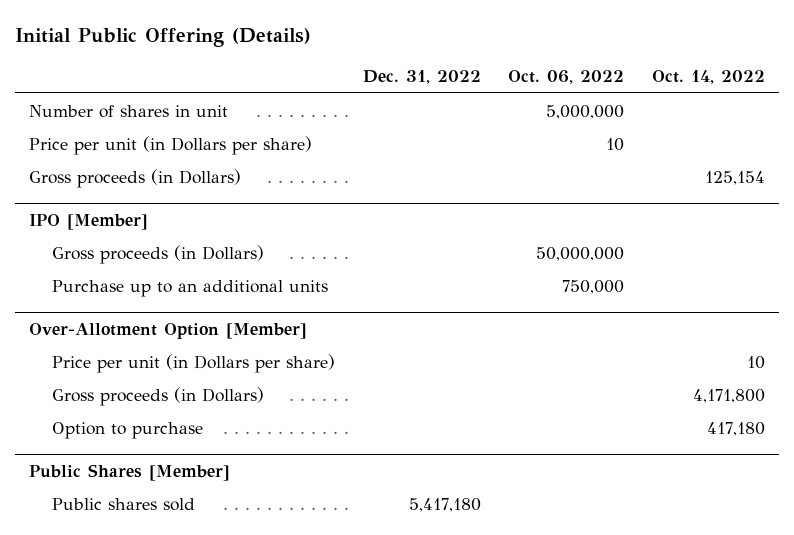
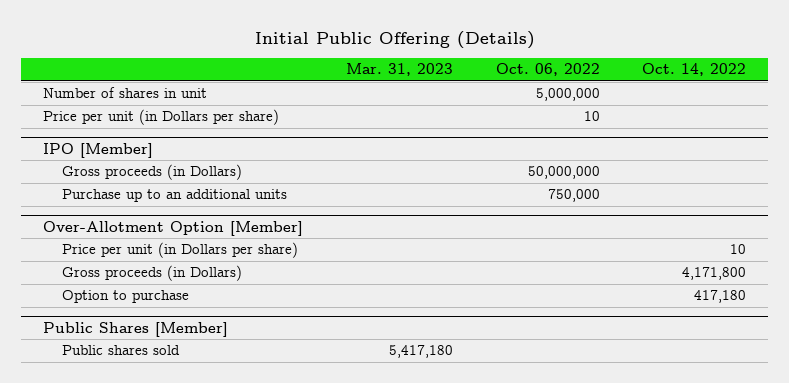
- | Dec. 31, 2022 | Oct. 06, 2022 | Oct. 14, 2022
+ | Mar. 31, 2023 | Oct. 06, 2022 | Oct. 14, 2022
- Gross proceeds (in Dollars) | | | 125,154

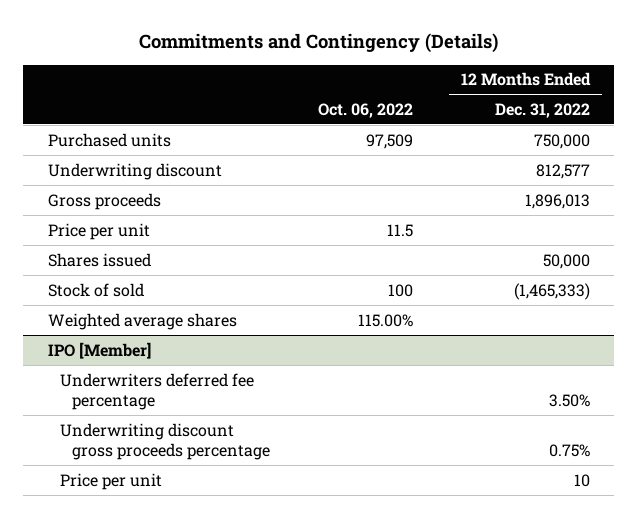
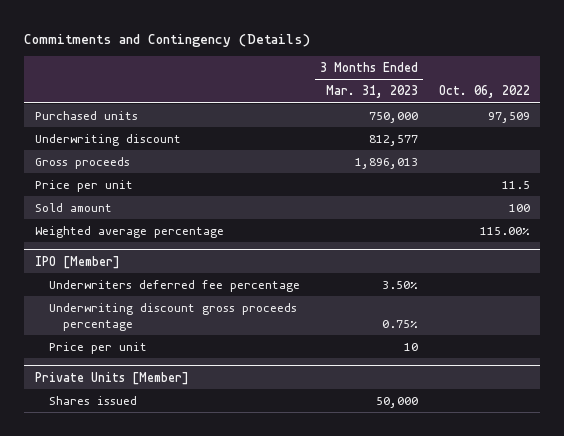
- | Oct. 06, 2022 | 12 Months Ended Dec. 31, 2022
+ | 3 Months Ended Mar. 31, 2023 | Oct. 06, 2022
- Shares issued | | 50,000
- Stock of sold | 100 | (1,465,333)
- Weighted average shares | 115.00% |
+ Sold amount | | 100
+ Weighted average percentage | | 115.00%
+ Private Units [Member]
+ Shares issued | 50,000 |

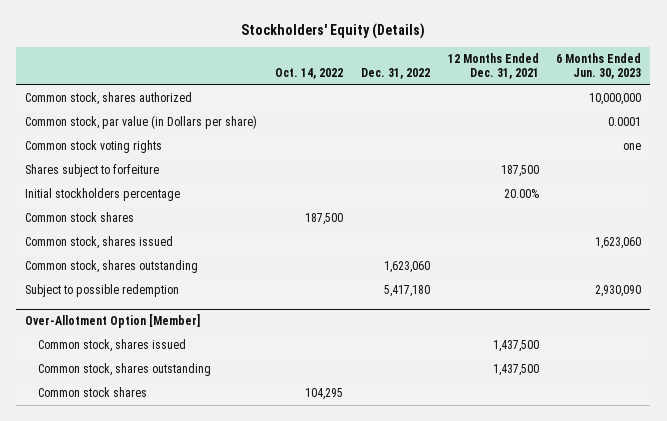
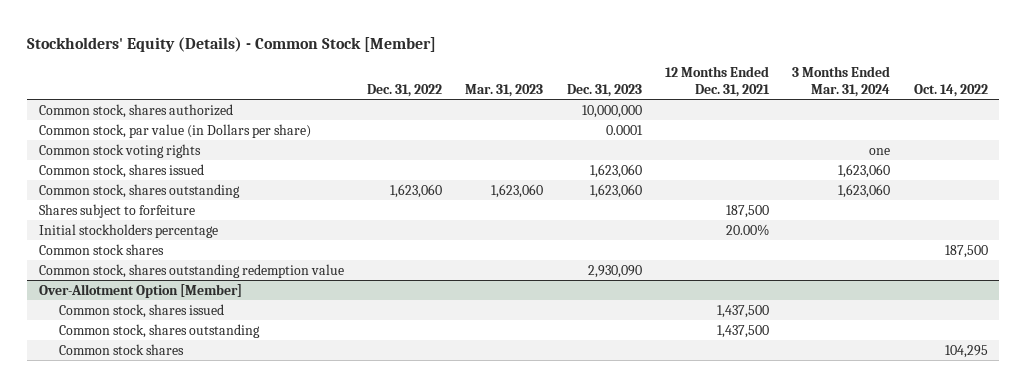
- Stockholders' Equity (Details)
+ Stockholders' Equity (Details) - Common Stock [Member]
- | Oct. 14, 2022 | Dec. 31, 2022 | 12 Months Ended Dec. 31, 2021 | 6 Months Ended Jun. 30, 2023
+ | Dec. 31, 2022 | Mar. 31, 2023 | Dec. 31, 2023 | 12 Months Ended Dec. 31, 2021 | 3 Months Ended Mar. 31, 2024 | Oct. 14, 2022
moved up: Common stock, shares issued | | | 1,623,060 | | 1,623,060 |
moved up: Common stock, shares outstanding | 1,623,060 | 1,623,060 | 1,623,060 | | 1,623,060 |
- Subject to possible redemption | | 5,417,180 | | 2,930,090
+ Common stock, shares outstanding redemption value | | | 2,930,090 | | |

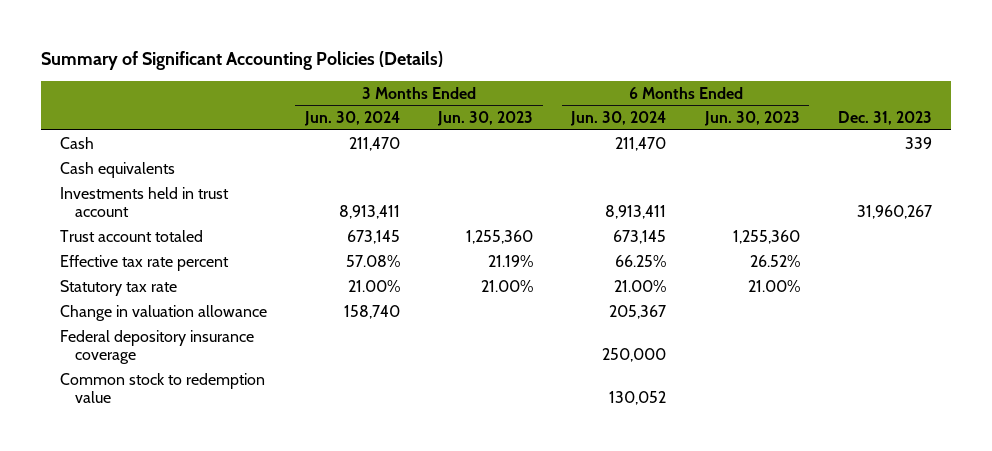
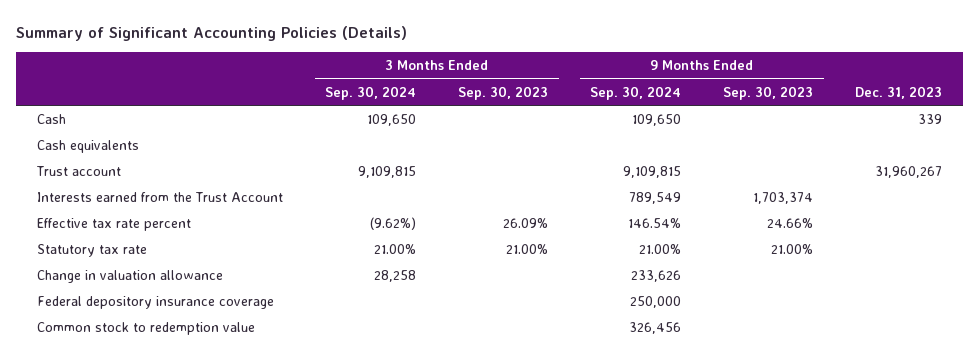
- | 3 Months Ended Jun. 30, 2024 | 3 Months Ended Jun. 30, 2023 | 6 Months Ended Jun. 30, 2024 | 6 Months Ended Jun. 30, 2023 | Dec. 31, 2023
+ | 3 Months Ended Sep. 30, 2024 | 3 Months Ended Sep. 30, 2023 | 9 Months Ended Sep. 30, 2024 | 9 Months Ended Sep. 30, 2023 | Dec. 31, 2023
- Investments held in trust account | 8,913,411 | | 8,913,411 | | 31,960,267
- Trust account totaled | 673,145 | 1,255,360 | 673,145 | 1,255,360 |
+ Trust account | 9,109,815 | | 9,109,815 | | 31,960,267
+ Interests earned from the Trust Account | | | 789,549 | 1,703,374 |

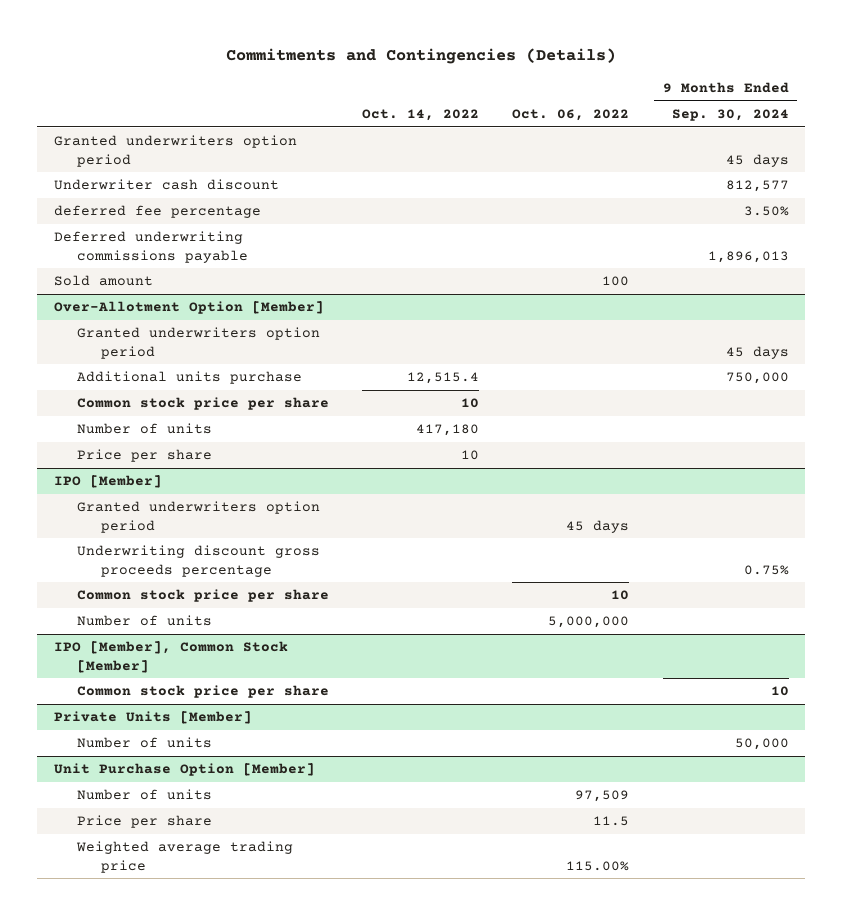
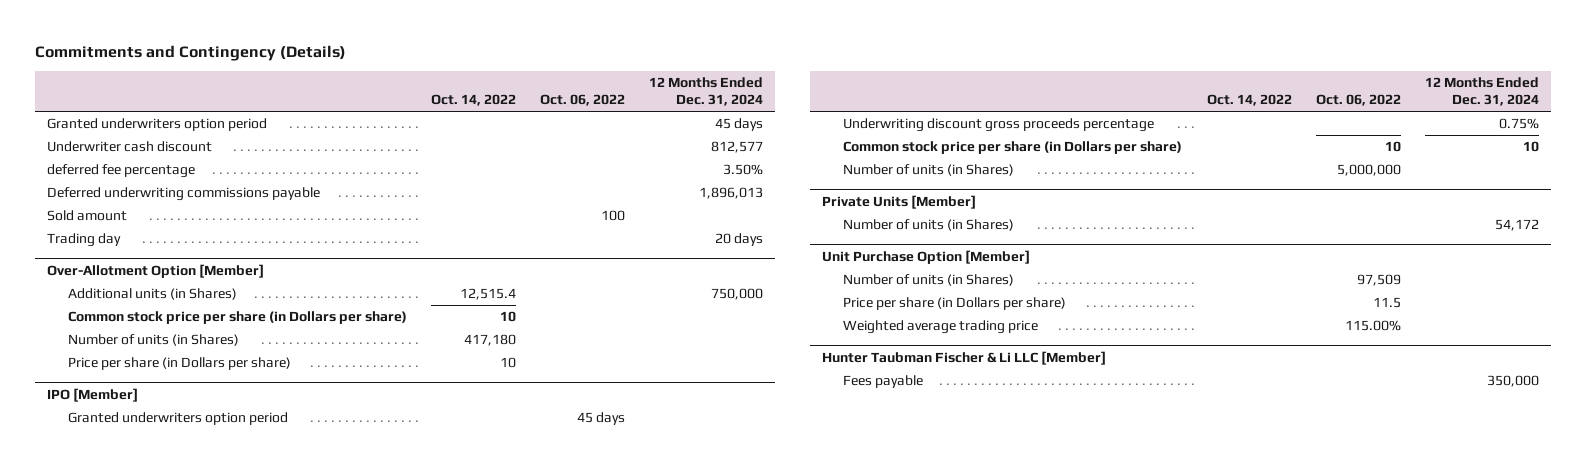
- Commitments and Contingencies (Details)
+ Commitments and Contingency (Details)
- | Oct. 14, 2022 | Oct. 06, 2022 | 9 Months Ended Sep. 30, 2024
+ | Oct. 14, 2022 | Oct. 06, 2022 | 12 Months Ended Dec. 31, 2024
+ Trading day | | | 20 days
@ Over-Allotment Option [Member]
- Granted underwriters option period | | | 45 days
- Additional units purchase | 12,515.4 | | 750,000
- Common stock price per share | 10 | |
- Number of units | 417,180 | |
- Price per share | 10 | |
+ Additional units (in Shares) | 12,515.4 | | 750,000
+ Common stock price per share (in Dollars per share) | 10 | |
+ Number of units (in Shares) | 417,180 | |
+ Price per share (in Dollars per share) | 10 | |
@ IPO [Member]
- Common stock price per share | | 10 |
- Number of units | | 5,000,000 |
- IPO [Member], Common Stock [Member]
- Common stock price per share | | | 10
@ IPO [Member]
+ Common stock price per share (in Dollars per share) | | 10 | 10
+ Number of units (in Shares) | | 5,000,000 |
@ Private Units [Member]
- Number of units | | | 50,000
+ Number of units (in Shares) | | | 54,172
@ Unit Purchase Option [Member]
- Number of units | | 97,509 |
- Price per share | | 11.5 |
+ Number of units (in Shares) | | 97,509 |
+ Price per share (in Dollars per share) | | 11.5 |
+ Hunter Taubman Fischer & Li LLC [Member]
+ Fees payable | | | 350,000

